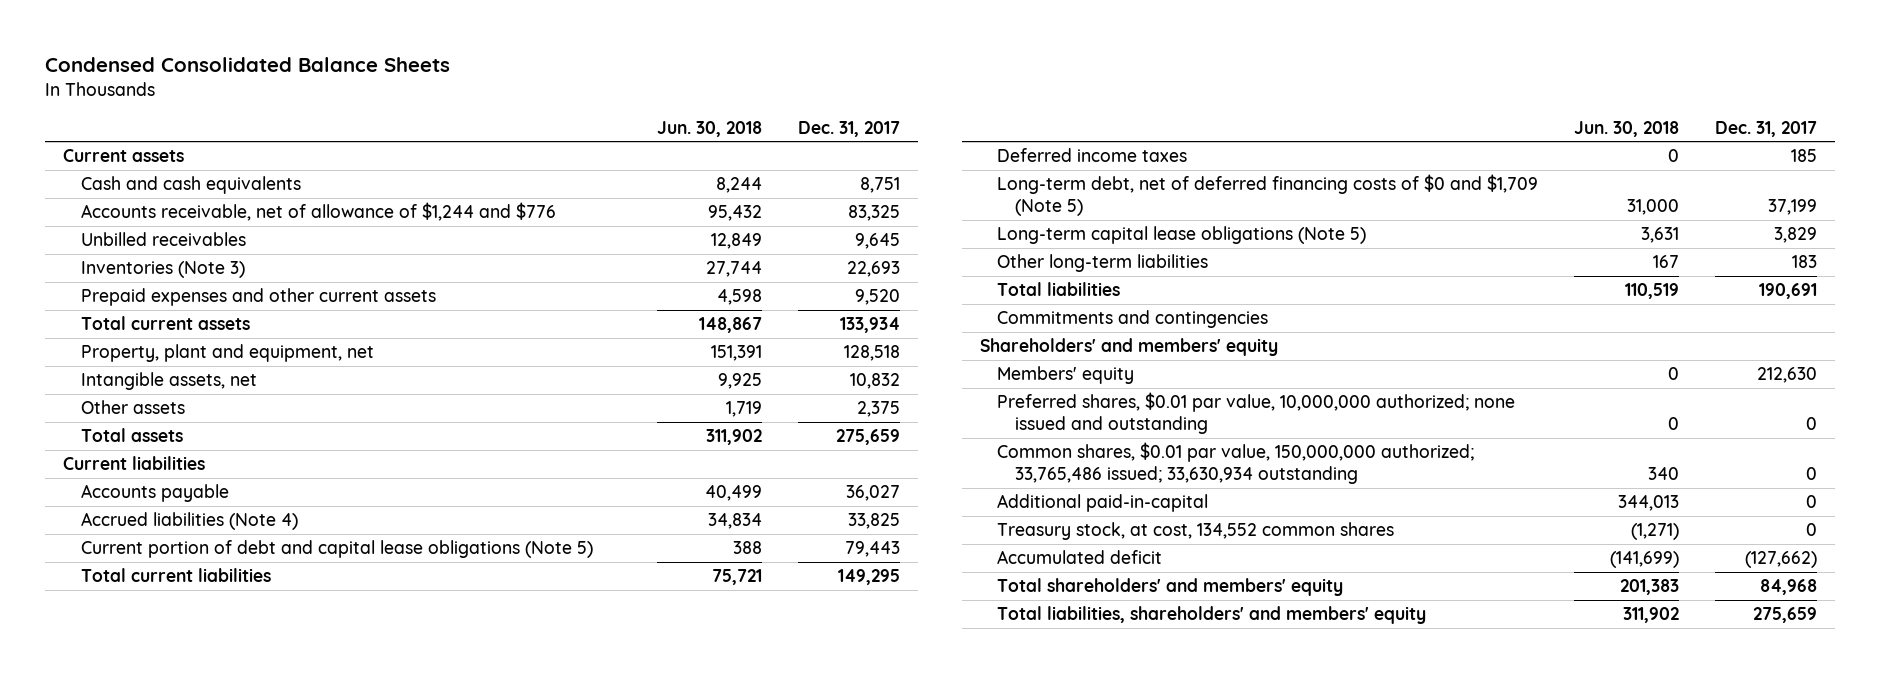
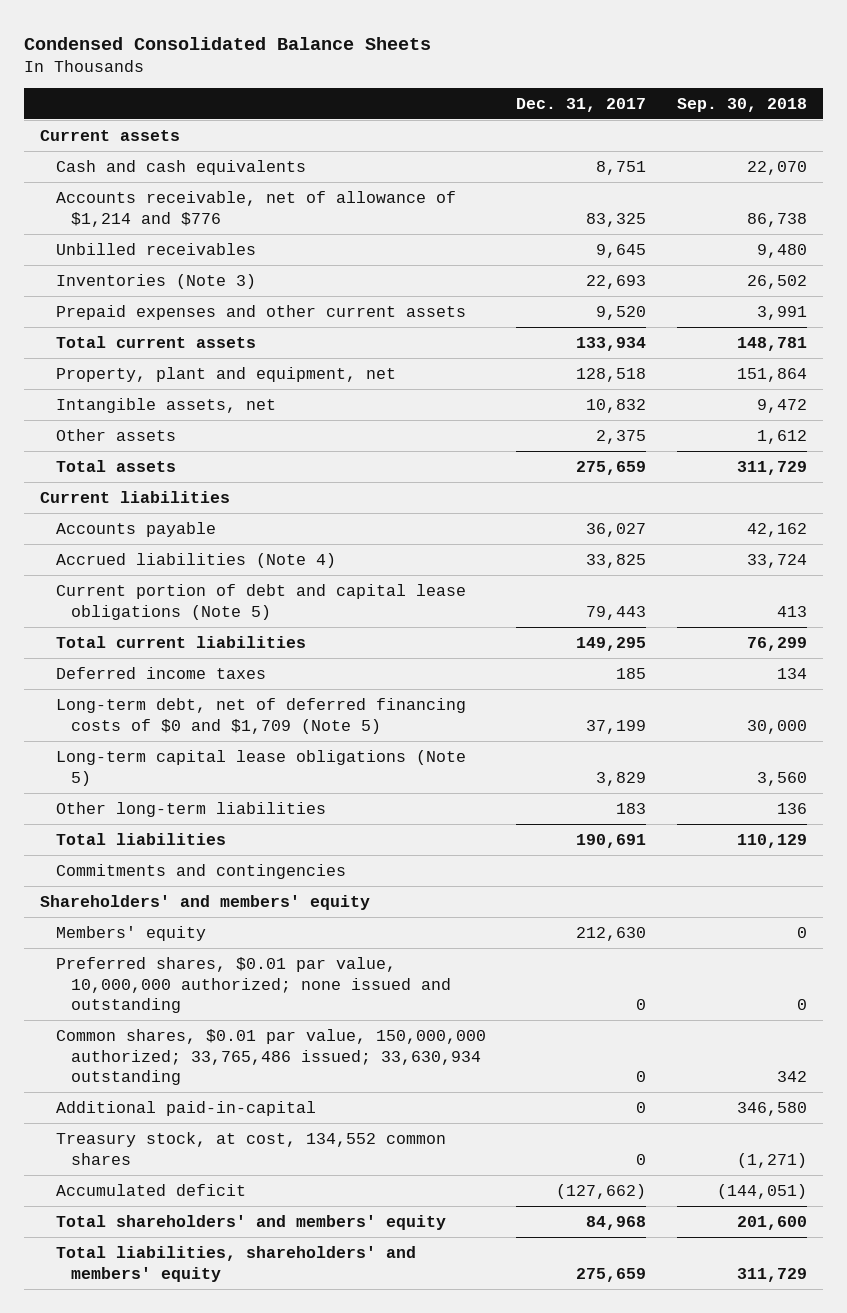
- | Jun. 30, 2018 | Dec. 31, 2017
+ | Dec. 31, 2017 | Sep. 30, 2018
- Accounts receivable, net of allowance of $1,244 and $776 | 95,432 | 83,325
+ Accounts receivable, net of allowance of $1,214 and $776 | 83,325 | 86,738

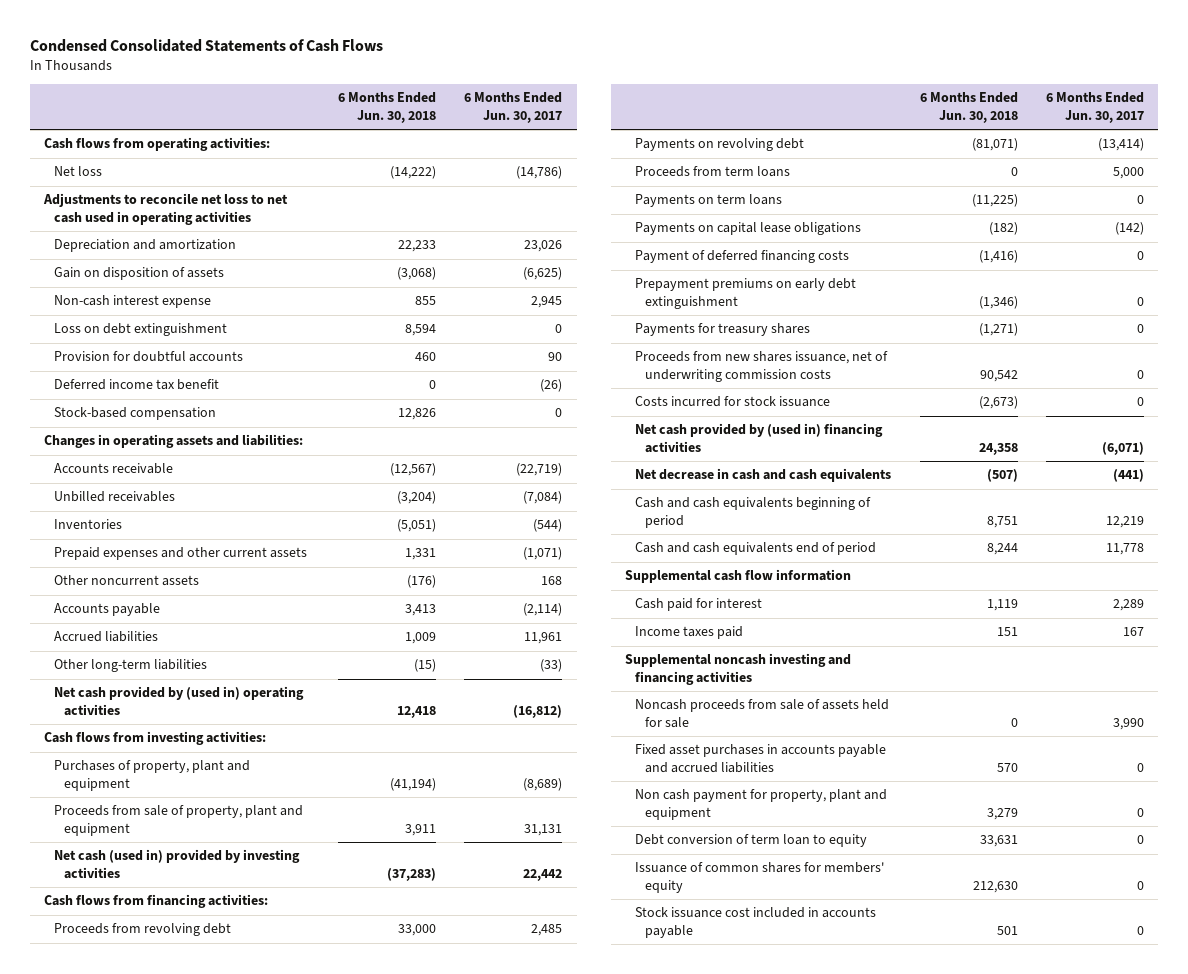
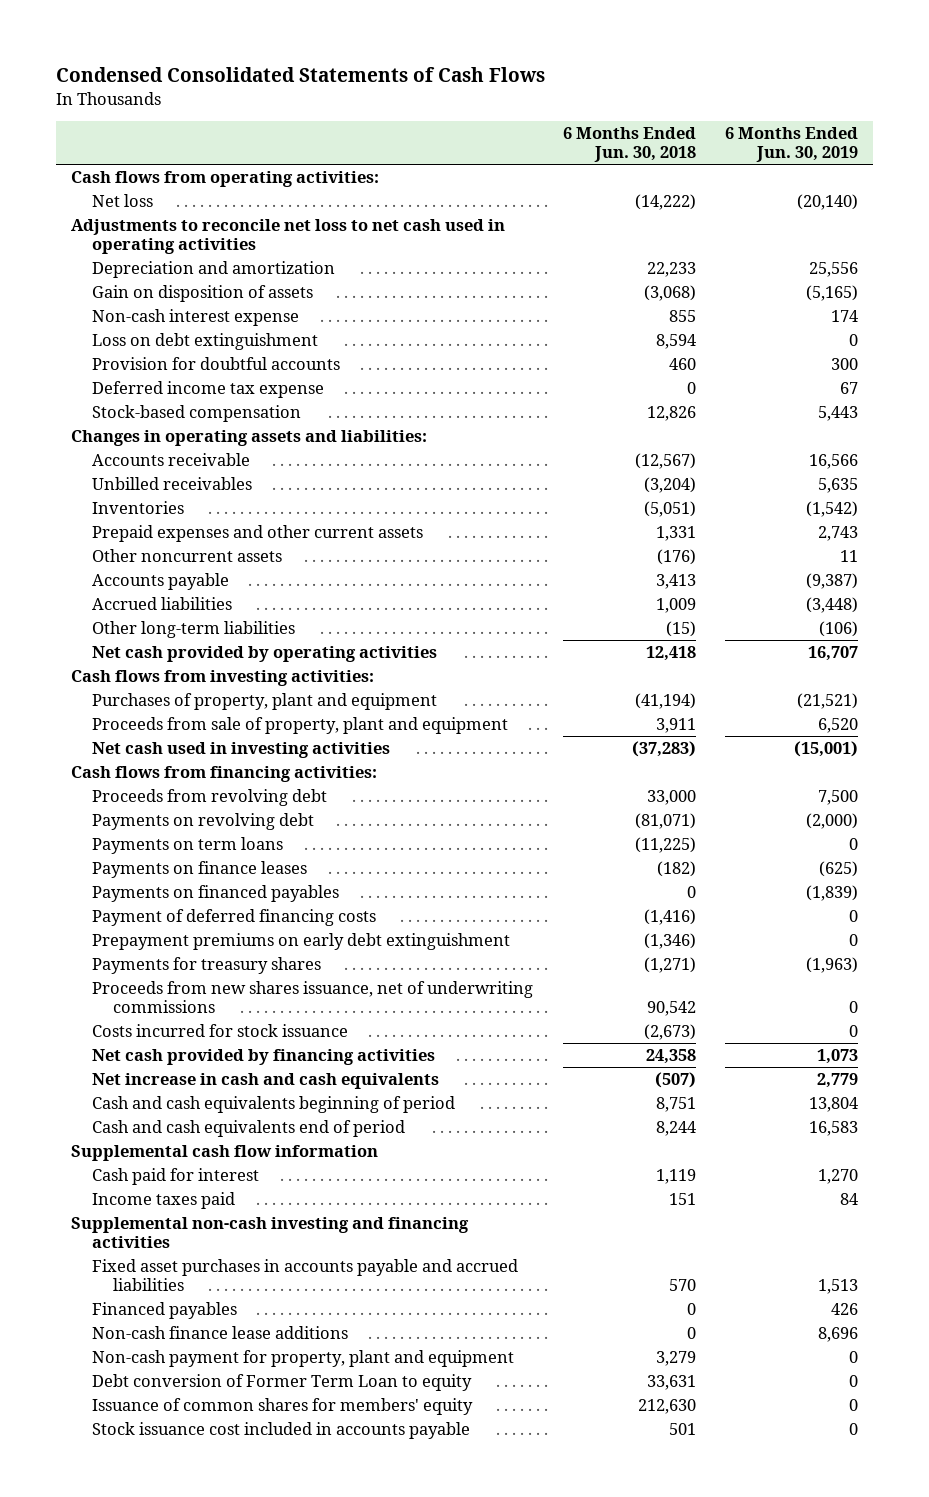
- | 6 Months Ended Jun. 30, 2018 | 6 Months Ended Jun. 30, 2017
+ | 6 Months Ended Jun. 30, 2018 | 6 Months Ended Jun. 30, 2019
- Deferred income tax benefit | 0 | (26)
+ Deferred income tax expense | 0 | 67
- Net cash provided by (used in) operating activities | 12,418 | (16,812)
+ Net cash provided by operating activities | 12,418 | 16,707
- Net cash (used in) provided by investing activities | (37,283) | 22,442
+ Net cash used in investing activities | (37,283) | (15,001)
- Proceeds from term loans | 0 | 5,000
- Payments on capital lease obligations | (182) | (142)
+ Payments on finance leases | (182) | (625)
+ Payments on financed payables | 0 | (1,839)
- Proceeds from new shares issuance, net of underwriting commission costs | 90,542 | 0
+ Proceeds from new shares issuance, net of underwriting commissions | 90,542 | 0
- Net cash provided by (used in) financing activities | 24,358 | (6,071)
- Net decrease in cash and cash equivalents | (507) | (441)
+ Net cash provided by financing activities | 24,358 | 1,073
+ Net increase in cash and cash equivalents | (507) | 2,779
- Supplemental noncash investing and financing activities
- Noncash proceeds from sale of assets held for sale | 0 | 3,990
+ Supplemental non-cash investing and financing activities
- Non cash payment for property, plant and equipment | 3,279 | 0
- Debt conversion of term loan to equity | 33,631 | 0
+ Financed payables | 0 | 426
+ Non-cash finance lease additions | 0 | 8,696
+ Non-cash payment for property, plant and equipment | 3,279 | 0
+ Debt conversion of Former Term Loan to equity | 33,631 | 0

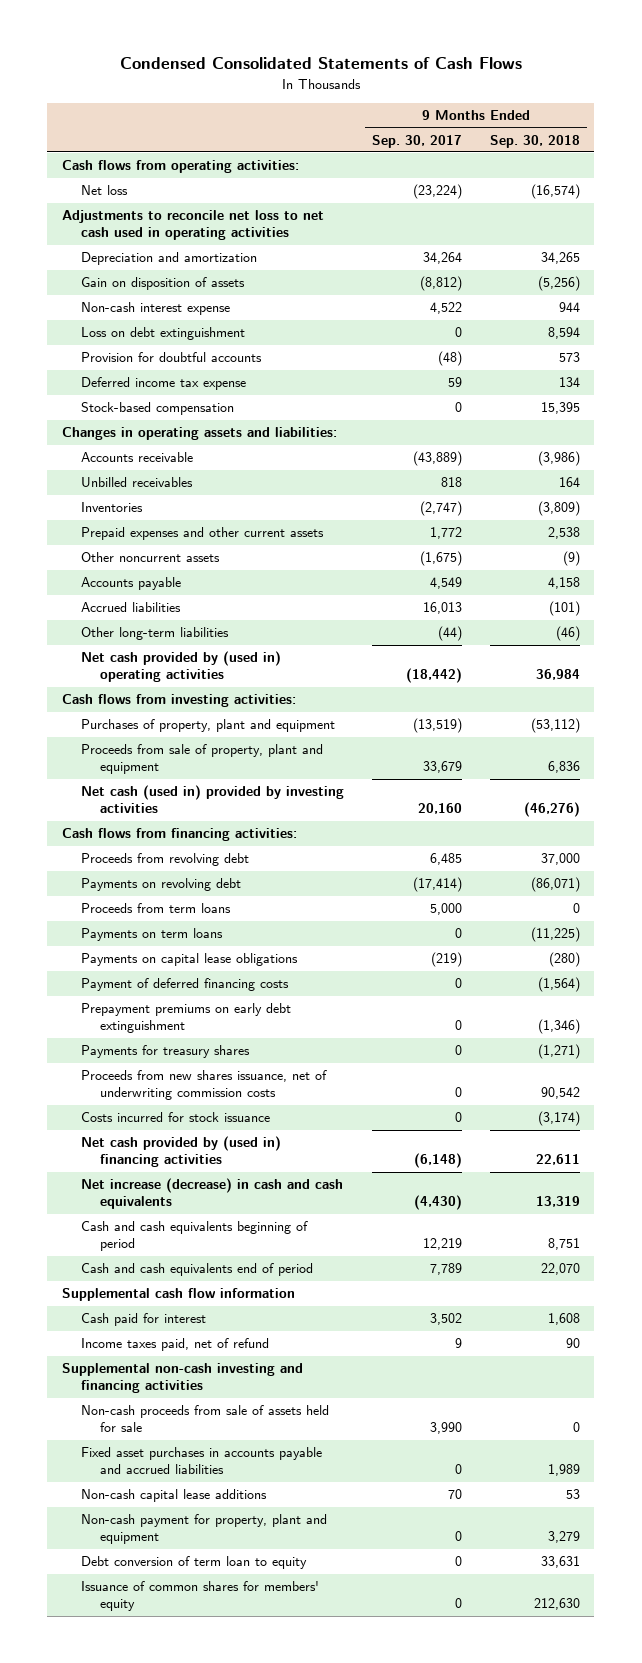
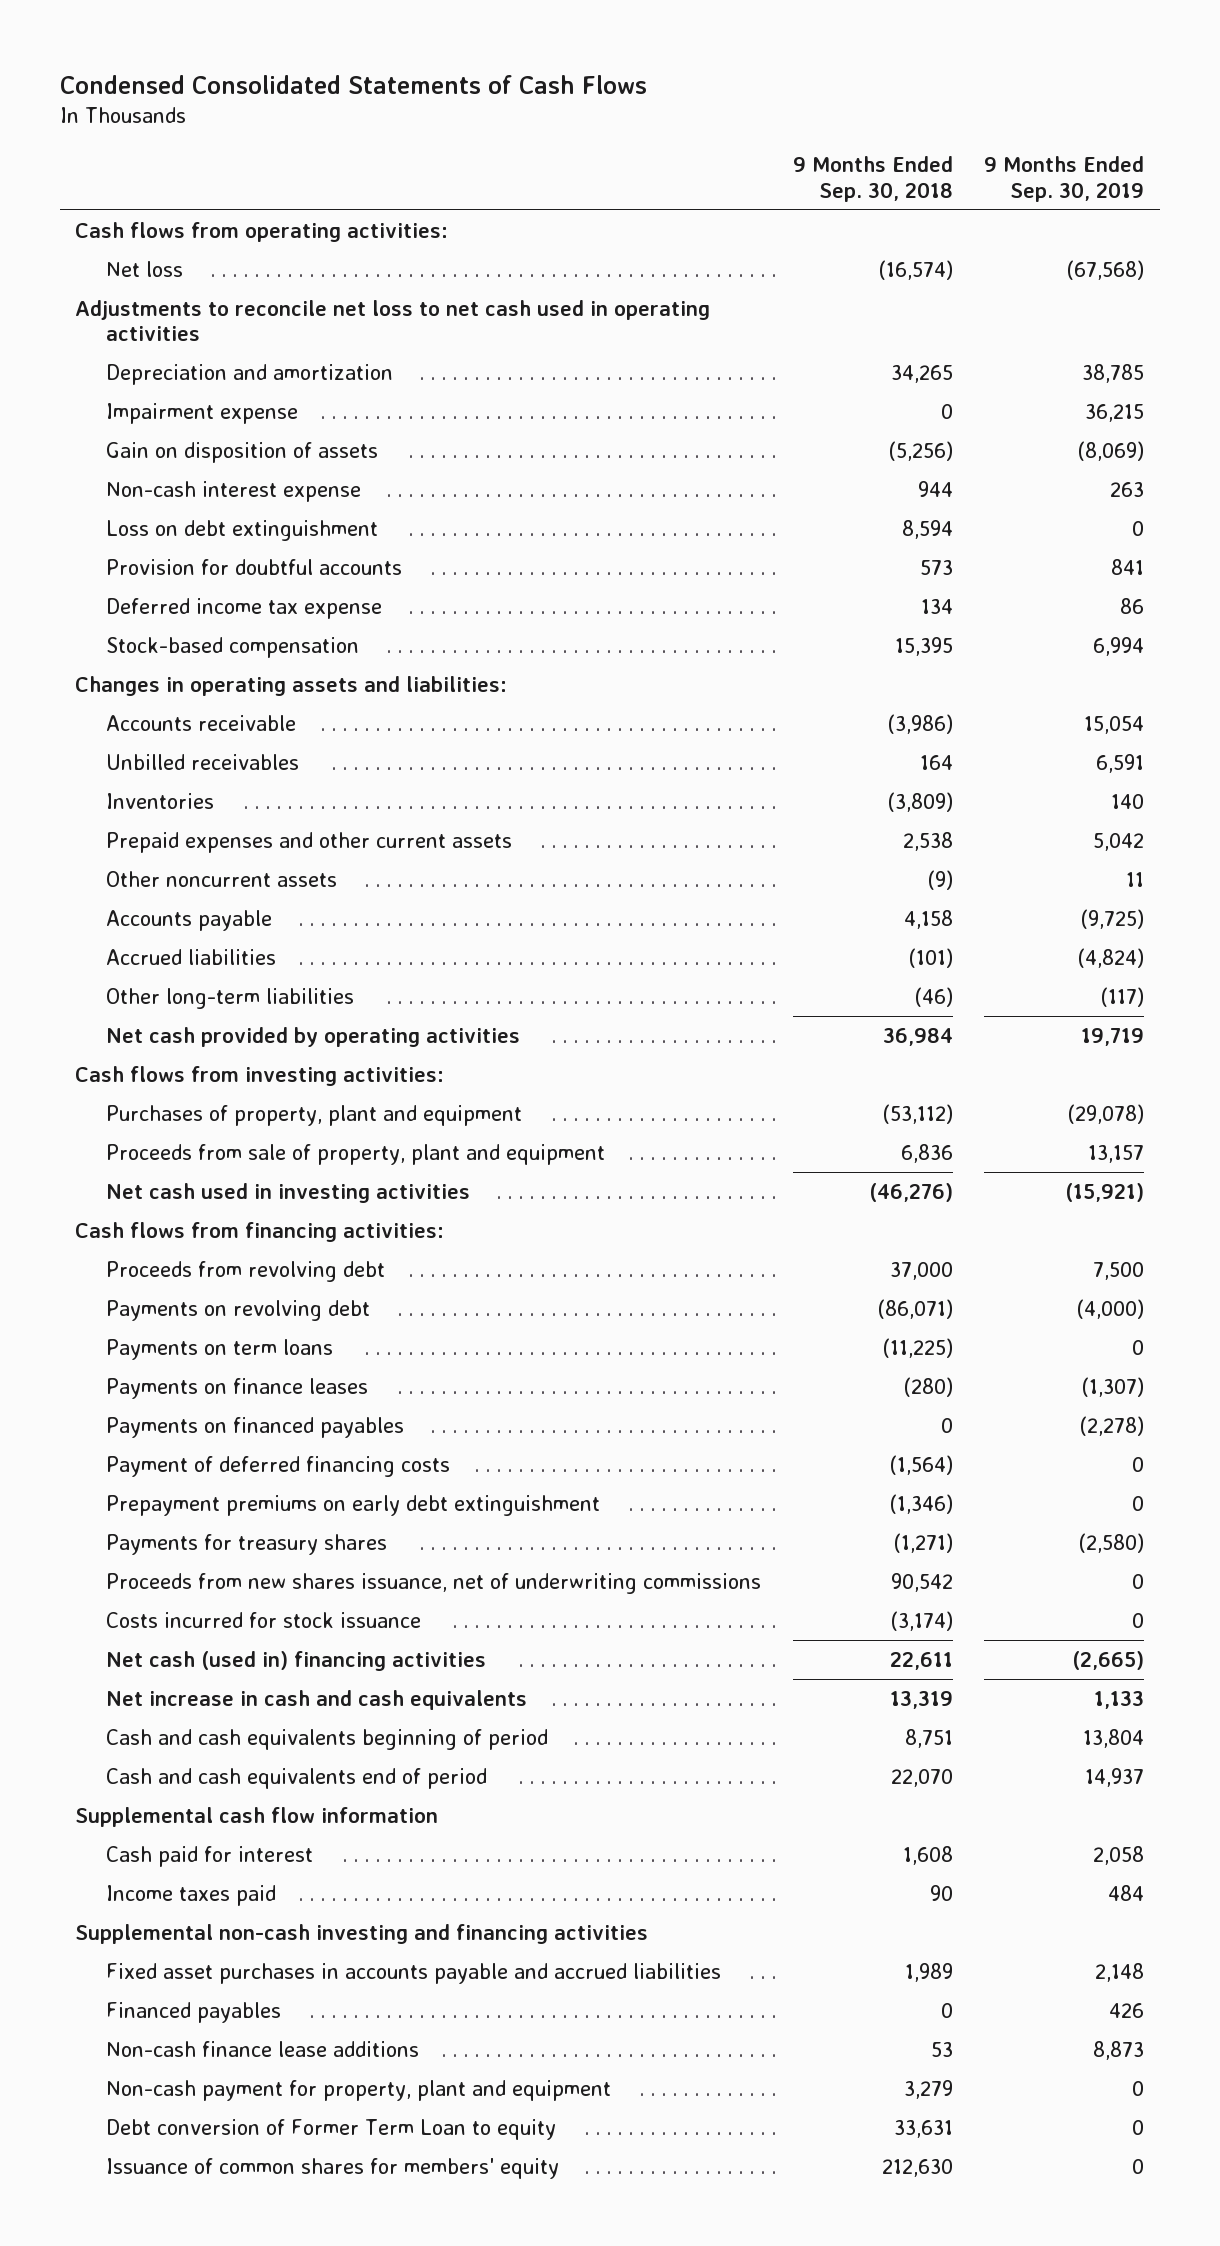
- | 9 Months Ended Sep. 30, 2017 | 9 Months Ended Sep. 30, 2018
+ | 9 Months Ended Sep. 30, 2018 | 9 Months Ended Sep. 30, 2019
+ Impairment expense | 0 | 36,215
- Net cash provided by (used in) operating activities | (18,442) | 36,984
+ Net cash provided by operating activities | 36,984 | 19,719
- Net cash (used in) provided by investing activities | 20,160 | (46,276)
+ Net cash used in investing activities | (46,276) | (15,921)
- Proceeds from term loans | 5,000 | 0
- Payments on capital lease obligations | (219) | (280)
+ Payments on finance leases | (280) | (1,307)
+ Payments on financed payables | 0 | (2,278)
- Proceeds from new shares issuance, net of underwriting commission costs | 0 | 90,542
+ Proceeds from new shares issuance, net of underwriting commissions | 90,542 | 0
- Net cash provided by (used in) financing activities | (6,148) | 22,611
- Net increase (decrease) in cash and cash equivalents | (4,430) | 13,319
+ Net cash (used in) financing activities | 22,611 | (2,665)
+ Net increase in cash and cash equivalents | 13,319 | 1,133
- Income taxes paid, net of refund | 9 | 90
+ Income taxes paid | 90 | 484
- Non-cash proceeds from sale of assets held for sale | 3,990 | 0
- Non-cash capital lease additions | 70 | 53
+ Financed payables | 0 | 426
+ Non-cash finance lease additions | 53 | 8,873
- Debt conversion of term loan to equity | 0 | 33,631
+ Debt conversion of Former Term Loan to equity | 33,631 | 0

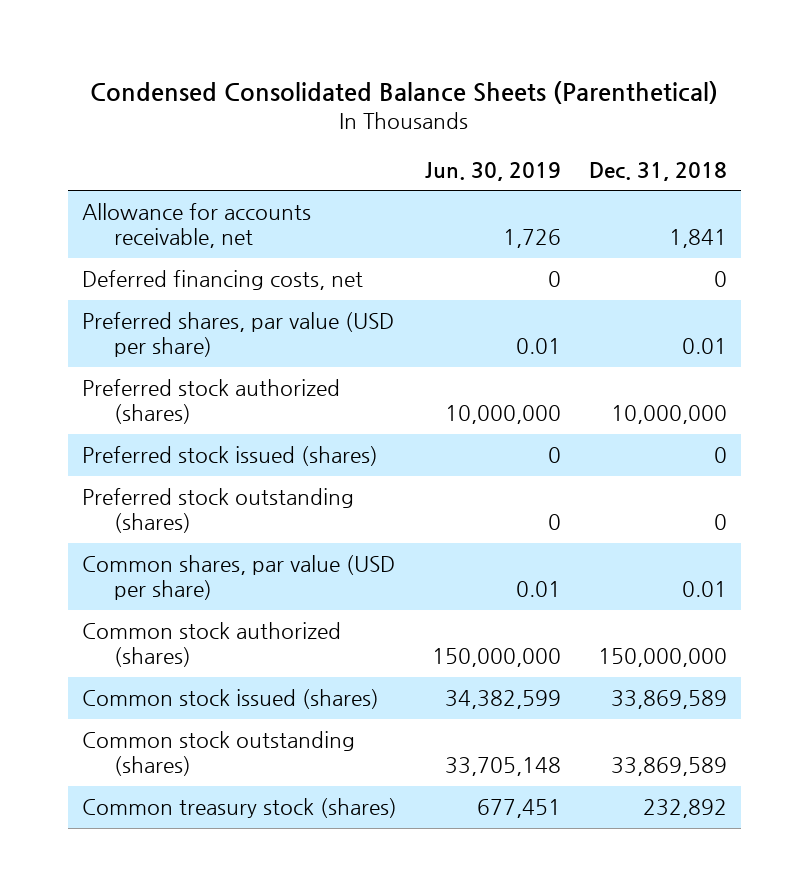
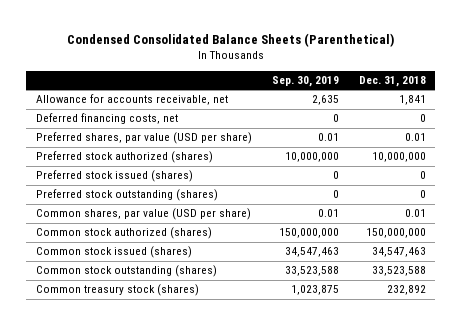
- | Jun. 30, 2019 | Dec. 31, 2018
+ | Sep. 30, 2019 | Dec. 31, 2018
- Common stock issued (shares) | 34,382,599 | 33,869,589
- Common stock outstanding (shares) | 33,705,148 | 33,869,589
+ Common stock issued (shares) | 34,547,463 | 34,547,463
+ Common stock outstanding (shares) | 33,523,588 | 33,523,588

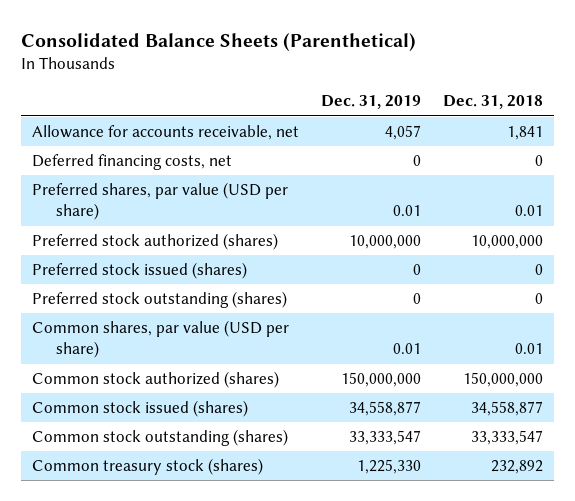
- Condensed Consolidated Balance Sheets (Parenthetical)
+ Consolidated Balance Sheets (Parenthetical)
- | Sep. 30, 2019 | Dec. 31, 2018
+ | Dec. 31, 2019 | Dec. 31, 2018
- Common stock issued (shares) | 34,547,463 | 34,547,463
- Common stock outstanding (shares) | 33,523,588 | 33,523,588
+ Common stock issued (shares) | 34,558,877 | 34,558,877
+ Common stock outstanding (shares) | 33,333,547 | 33,333,547

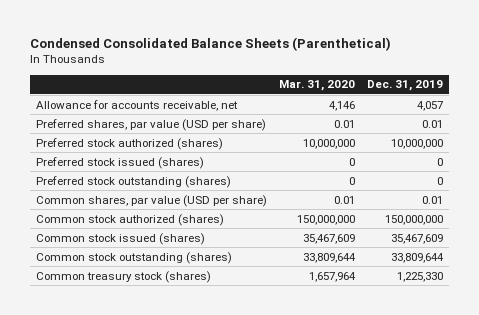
- Consolidated Balance Sheets (Parenthetical)
+ Condensed Consolidated Balance Sheets (Parenthetical)
- | Dec. 31, 2019 | Dec. 31, 2018
+ | Mar. 31, 2020 | Dec. 31, 2019
- Deferred financing costs, net | 0 | 0
- Common stock issued (shares) | 34,558,877 | 34,558,877
- Common stock outstanding (shares) | 33,333,547 | 33,333,547
+ Common stock issued (shares) | 35,467,609 | 35,467,609
+ Common stock outstanding (shares) | 33,809,644 | 33,809,644

